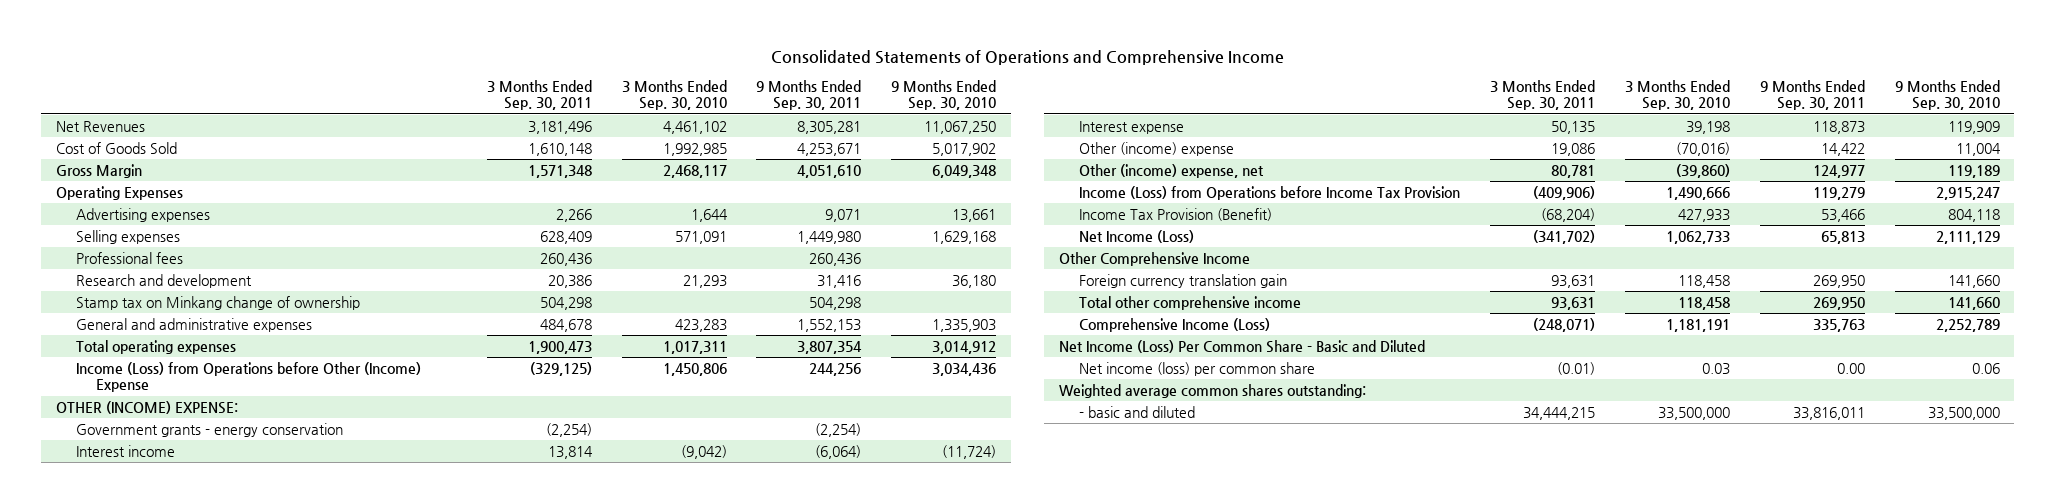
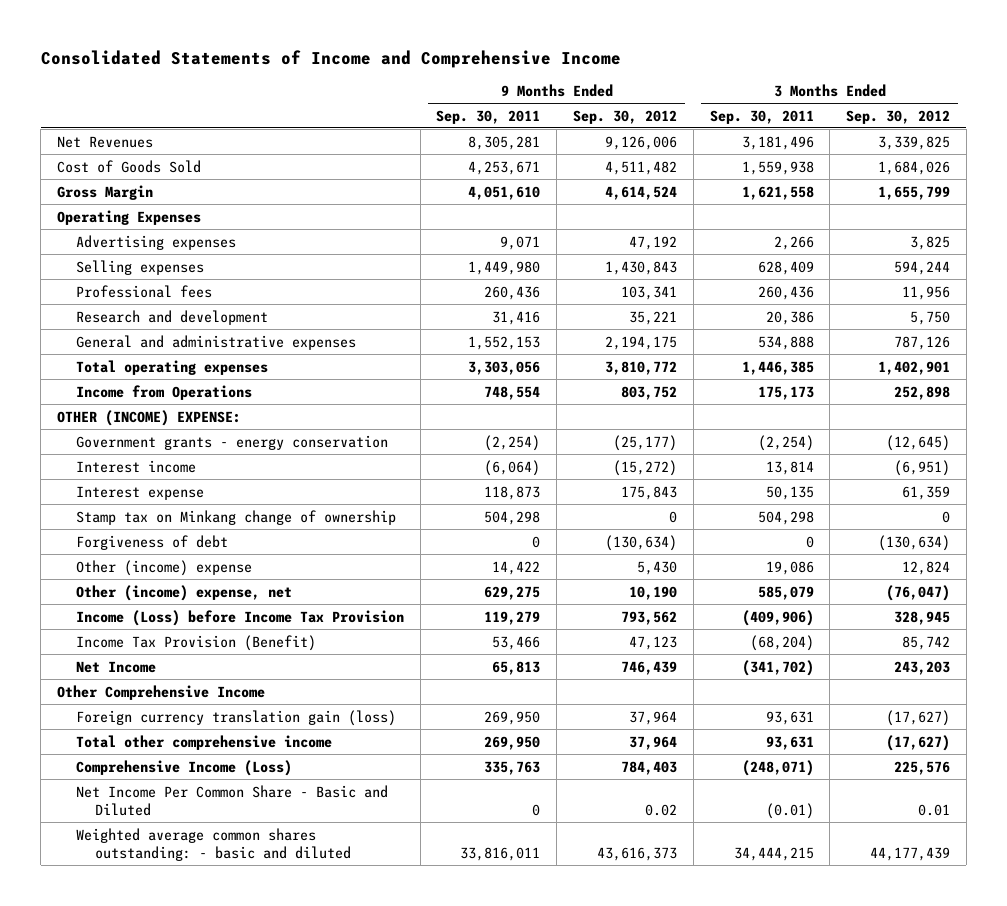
- Consolidated Statements of Operations and Comprehensive Income
+ Consolidated Statements of Income and Comprehensive Income
- | 3 Months Ended Sep. 30, 2011 | 3 Months Ended Sep. 30, 2010 | 9 Months Ended Sep. 30, 2011 | 9 Months Ended Sep. 30, 2010
+ | 9 Months Ended Sep. 30, 2011 | 9 Months Ended Sep. 30, 2012 | 3 Months Ended Sep. 30, 2011 | 3 Months Ended Sep. 30, 2012
- Cost of Goods Sold | 1,610,148 | 1,992,985 | 4,253,671 | 5,017,902
- Gross Margin | 1,571,348 | 2,468,117 | 4,051,610 | 6,049,348
+ Cost of Goods Sold | 4,253,671 | 4,511,482 | 1,559,938 | 1,684,026
+ Gross Margin | 4,051,610 | 4,614,524 | 1,621,558 | 1,655,799
- General and administrative expenses | 484,678 | 423,283 | 1,552,153 | 1,335,903
- Total operating expenses | 1,900,473 | 1,017,311 | 3,807,354 | 3,014,912
- Income (Loss) from Operations before Other (Income) Expense | (329,125) | 1,450,806 | 244,256 | 3,034,436
+ General and administrative expenses | 1,552,153 | 2,194,175 | 534,888 | 787,126
+ Total operating expenses | 3,303,056 | 3,810,772 | 1,446,385 | 1,402,901
+ Income from Operations | 748,554 | 803,752 | 175,173 | 252,898
moved down: Stamp tax on Minkang change of ownership | 504,298 | 0 | 504,298 | 0
+ Forgiveness of debt | 0 | (130,634) | 0 | (130,634)
- Other (income) expense, net | 80,781 | (39,860) | 124,977 | 119,189
- Income (Loss) from Operations before Income Tax Provision | (409,906) | 1,490,666 | 119,279 | 2,915,247
+ Other (income) expense, net | 629,275 | 10,190 | 585,079 | (76,047)
+ Income (Loss) before Income Tax Provision | 119,279 | 793,562 | (409,906) | 328,945
- Net Income (Loss) | (341,702) | 1,062,733 | 65,813 | 2,111,129
+ Net Income | 65,813 | 746,439 | (341,702) | 243,203
- Foreign currency translation gain | 93,631 | 118,458 | 269,950 | 141,660
+ Foreign currency translation gain (loss) | 269,950 | 37,964 | 93,631 | (17,627)
- Net Income (Loss) Per Common Share - Basic and Diluted
- Net income (loss) per common share | (0.01) | 0.03 | 0.00 | 0.06
- Weighted average common shares outstanding:
- - basic and diluted | 34,444,215 | 33,500,000 | 33,816,011 | 33,500,000
+ Net Income Per Common Share - Basic and Diluted | 0 | 0.02 | (0.01) | 0.01
+ Weighted average common shares outstanding: - basic and diluted | 33,816,011 | 43,616,373 | 34,444,215 | 44,177,439

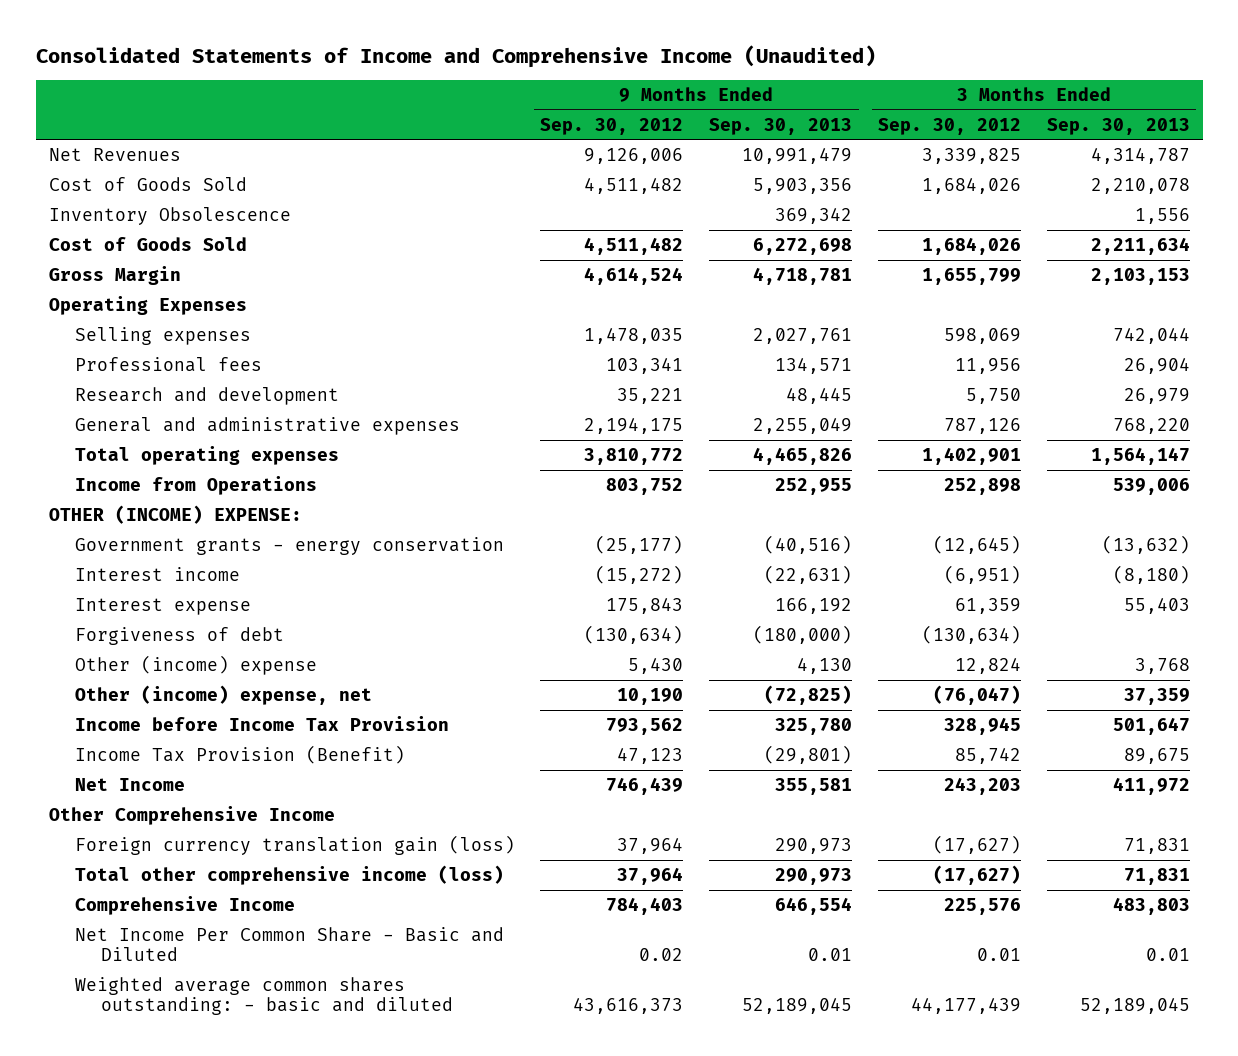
- Consolidated Statements of Income and Comprehensive Income
+ Consolidated Statements of Income and Comprehensive Income (Unaudited)
- | 9 Months Ended Sep. 30, 2011 | 9 Months Ended Sep. 30, 2012 | 3 Months Ended Sep. 30, 2011 | 3 Months Ended Sep. 30, 2012
+ | 9 Months Ended Sep. 30, 2012 | 9 Months Ended Sep. 30, 2013 | 3 Months Ended Sep. 30, 2012 | 3 Months Ended Sep. 30, 2013
+ Inventory Obsolescence | | 369,342 | | 1,556
+ Cost of Goods Sold | 4,511,482 | 6,272,698 | 1,684,026 | 2,211,634
- Advertising expenses | 9,071 | 47,192 | 2,266 | 3,825
- Selling expenses | 1,449,980 | 1,430,843 | 628,409 | 594,244
+ Selling expenses | 1,478,035 | 2,027,761 | 598,069 | 742,044
- Stamp tax on Minkang change of ownership | 504,298 | 0 | 504,298 | 0
- Income (Loss) before Income Tax Provision | 119,279 | 793,562 | (409,906) | 328,945
+ Income before Income Tax Provision | 793,562 | 325,780 | 328,945 | 501,647
- Total other comprehensive income | 269,950 | 37,964 | 93,631 | (17,627)
- Comprehensive Income (Loss) | 335,763 | 784,403 | (248,071) | 225,576
+ Total other comprehensive income (loss) | 37,964 | 290,973 | (17,627) | 71,831
+ Comprehensive Income | 784,403 | 646,554 | 225,576 | 483,803

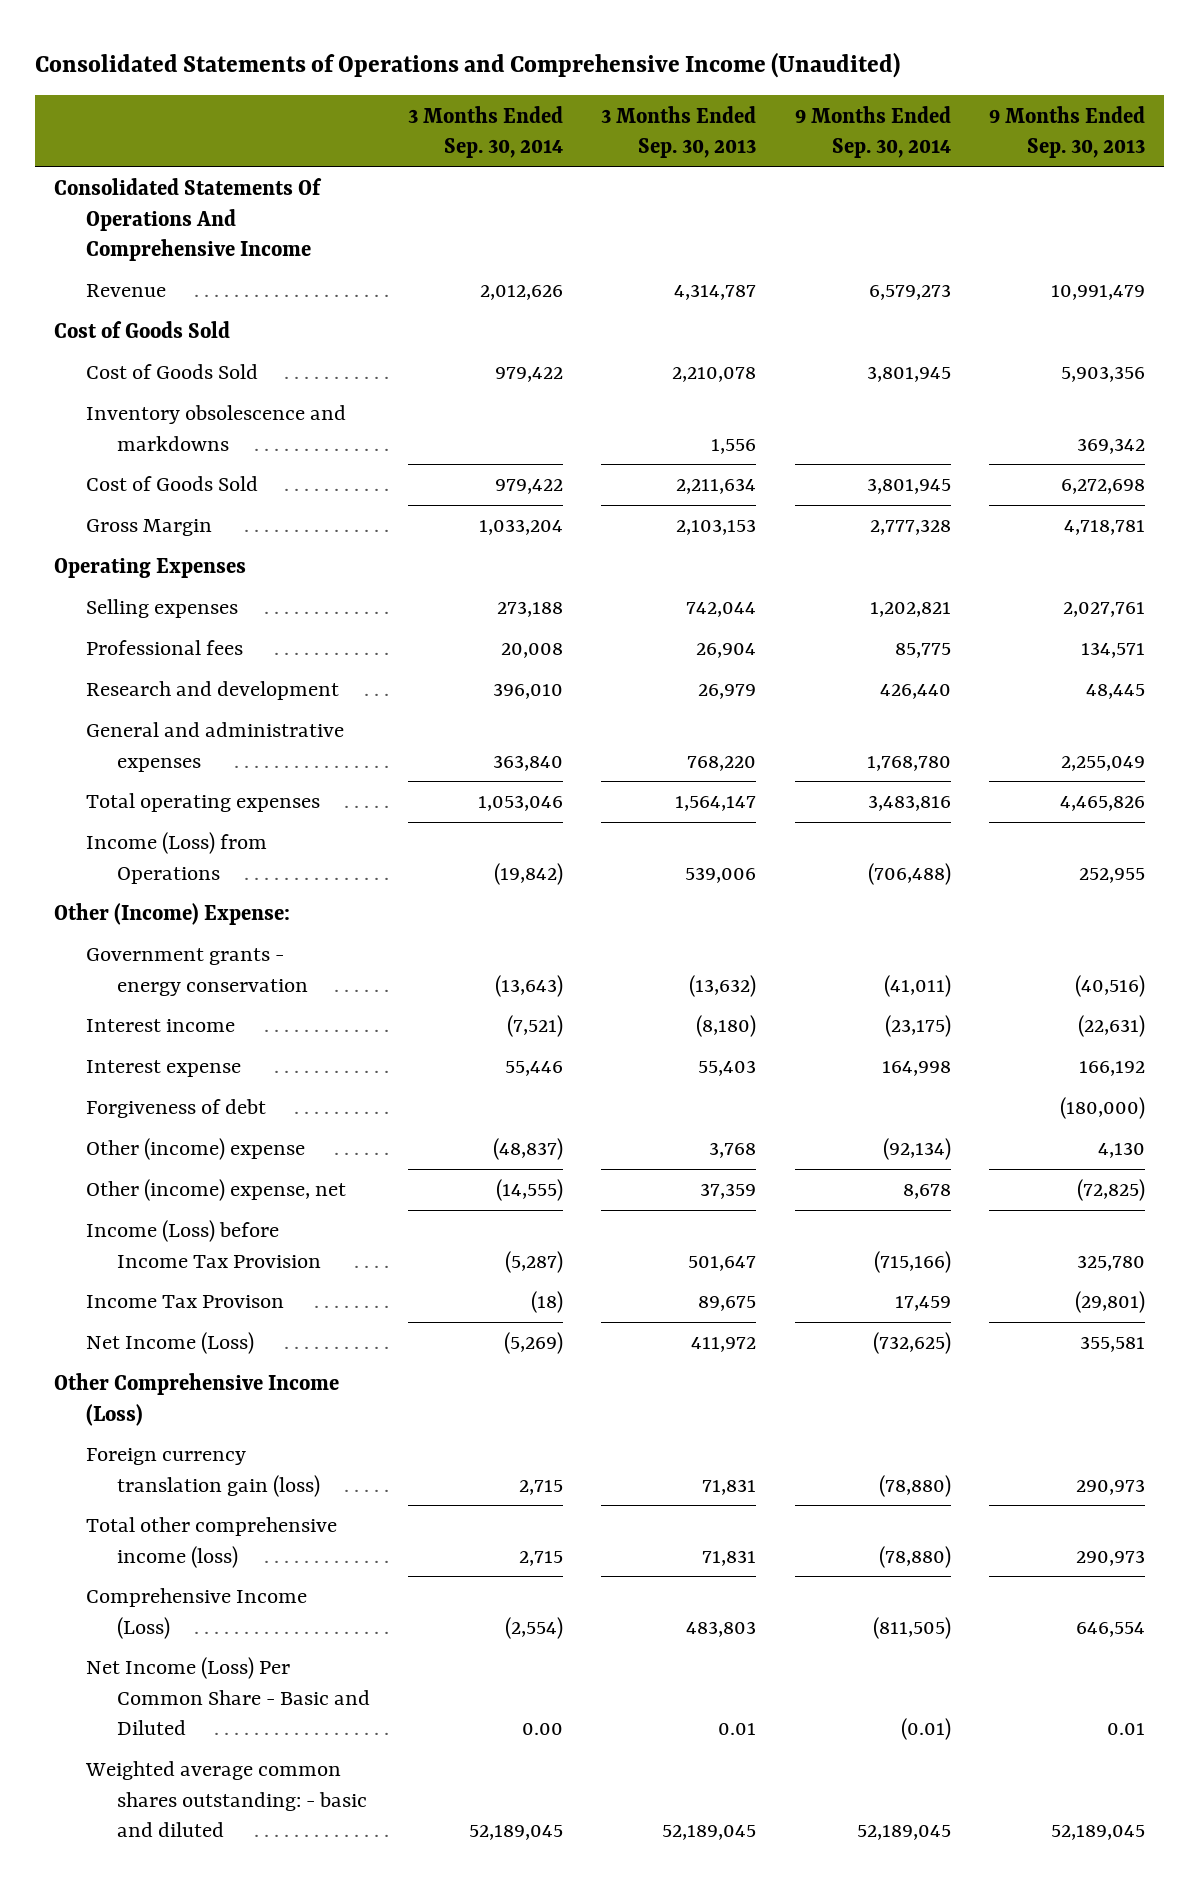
- Consolidated Statements of Income and Comprehensive Income (Unaudited)
+ Consolidated Statements of Operations and Comprehensive Income (Unaudited)
- | 9 Months Ended Sep. 30, 2012 | 9 Months Ended Sep. 30, 2013 | 3 Months Ended Sep. 30, 2012 | 3 Months Ended Sep. 30, 2013
+ | 3 Months Ended Sep. 30, 2014 | 3 Months Ended Sep. 30, 2013 | 9 Months Ended Sep. 30, 2014 | 9 Months Ended Sep. 30, 2013
- Net Revenues | 9,126,006 | 10,991,479 | 3,339,825 | 4,314,787
+ Consolidated Statements Of Operations And Comprehensive Income
+ Revenue | 2,012,626 | 4,314,787 | 6,579,273 | 10,991,479
+ Cost of Goods Sold
- Inventory Obsolescence | | 369,342 | | 1,556
+ Inventory obsolescence and markdowns | | 1,556 | | 369,342
- Income from Operations | 803,752 | 252,955 | 252,898 | 539,006
- OTHER (INCOME) EXPENSE:
+ Income (Loss) from Operations | (19,842) | 539,006 | (706,488) | 252,955
+ Other (Income) Expense:
- Income before Income Tax Provision | 793,562 | 325,780 | 328,945 | 501,647
- Income Tax Provision (Benefit) | 47,123 | (29,801) | 85,742 | 89,675
- Net Income | 746,439 | 355,581 | 243,203 | 411,972
- Other Comprehensive Income
+ Income (Loss) before Income Tax Provision | (5,287) | 501,647 | (715,166) | 325,780
+ Income Tax Provison | (18) | 89,675 | 17,459 | (29,801)
+ Net Income (Loss) | (5,269) | 411,972 | (732,625) | 355,581
+ Other Comprehensive Income (Loss)
- Comprehensive Income | 784,403 | 646,554 | 225,576 | 483,803
- Net Income Per Common Share - Basic and Diluted | 0.02 | 0.01 | 0.01 | 0.01
+ Comprehensive Income (Loss) | (2,554) | 483,803 | (811,505) | 646,554
+ Net Income (Loss) Per Common Share - Basic and Diluted | 0.00 | 0.01 | (0.01) | 0.01

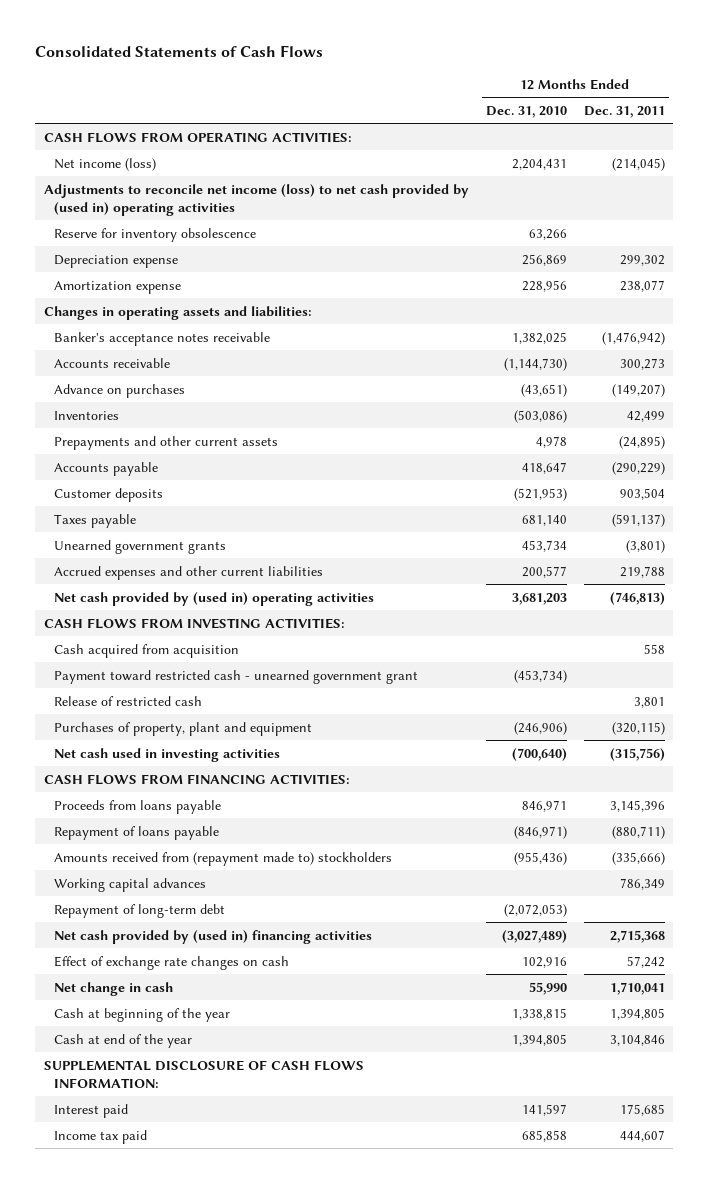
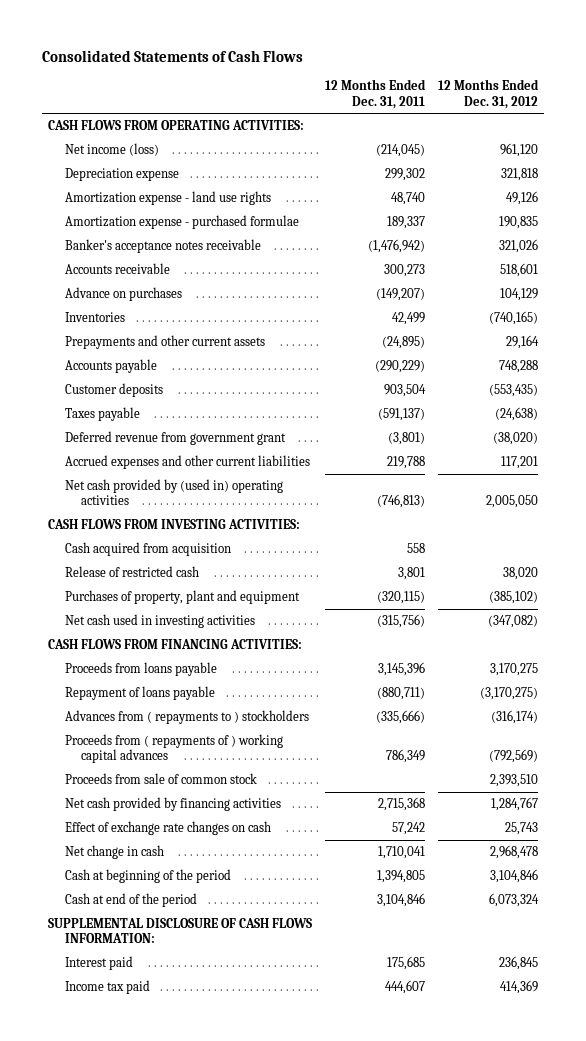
- | 12 Months Ended Dec. 31, 2010 | 12 Months Ended Dec. 31, 2011
+ | 12 Months Ended Dec. 31, 2011 | 12 Months Ended Dec. 31, 2012
- Adjustments to reconcile net income (loss) to net cash provided by (used in) operating activities
- Reserve for inventory obsolescence | 63,266 |
- Amortization expense | 228,956 | 238,077
- Changes in operating assets and liabilities:
+ Amortization expense - land use rights | 48,740 | 49,126
+ Amortization expense - purchased formulae | 189,337 | 190,835
- Unearned government grants | 453,734 | (3,801)
+ Deferred revenue from government grant | (3,801) | (38,020)
- Payment toward restricted cash - unearned government grant | (453,734) |
- Amounts received from (repayment made to) stockholders | (955,436) | (335,666)
- Working capital advances | | 786,349
- Repayment of long-term debt | (2,072,053) |
- Net cash provided by (used in) financing activities | (3,027,489) | 2,715,368
+ Advances from ( repayments to ) stockholders | (335,666) | (316,174)
+ Proceeds from ( repayments of ) working capital advances | 786,349 | (792,569)
+ Proceeds from sale of common stock | | 2,393,510
+ Net cash provided by financing activities | 2,715,368 | 1,284,767
- Cash at beginning of the year | 1,338,815 | 1,394,805
- Cash at end of the year | 1,394,805 | 3,104,846
+ Cash at beginning of the period | 1,394,805 | 3,104,846
+ Cash at end of the period | 3,104,846 | 6,073,324

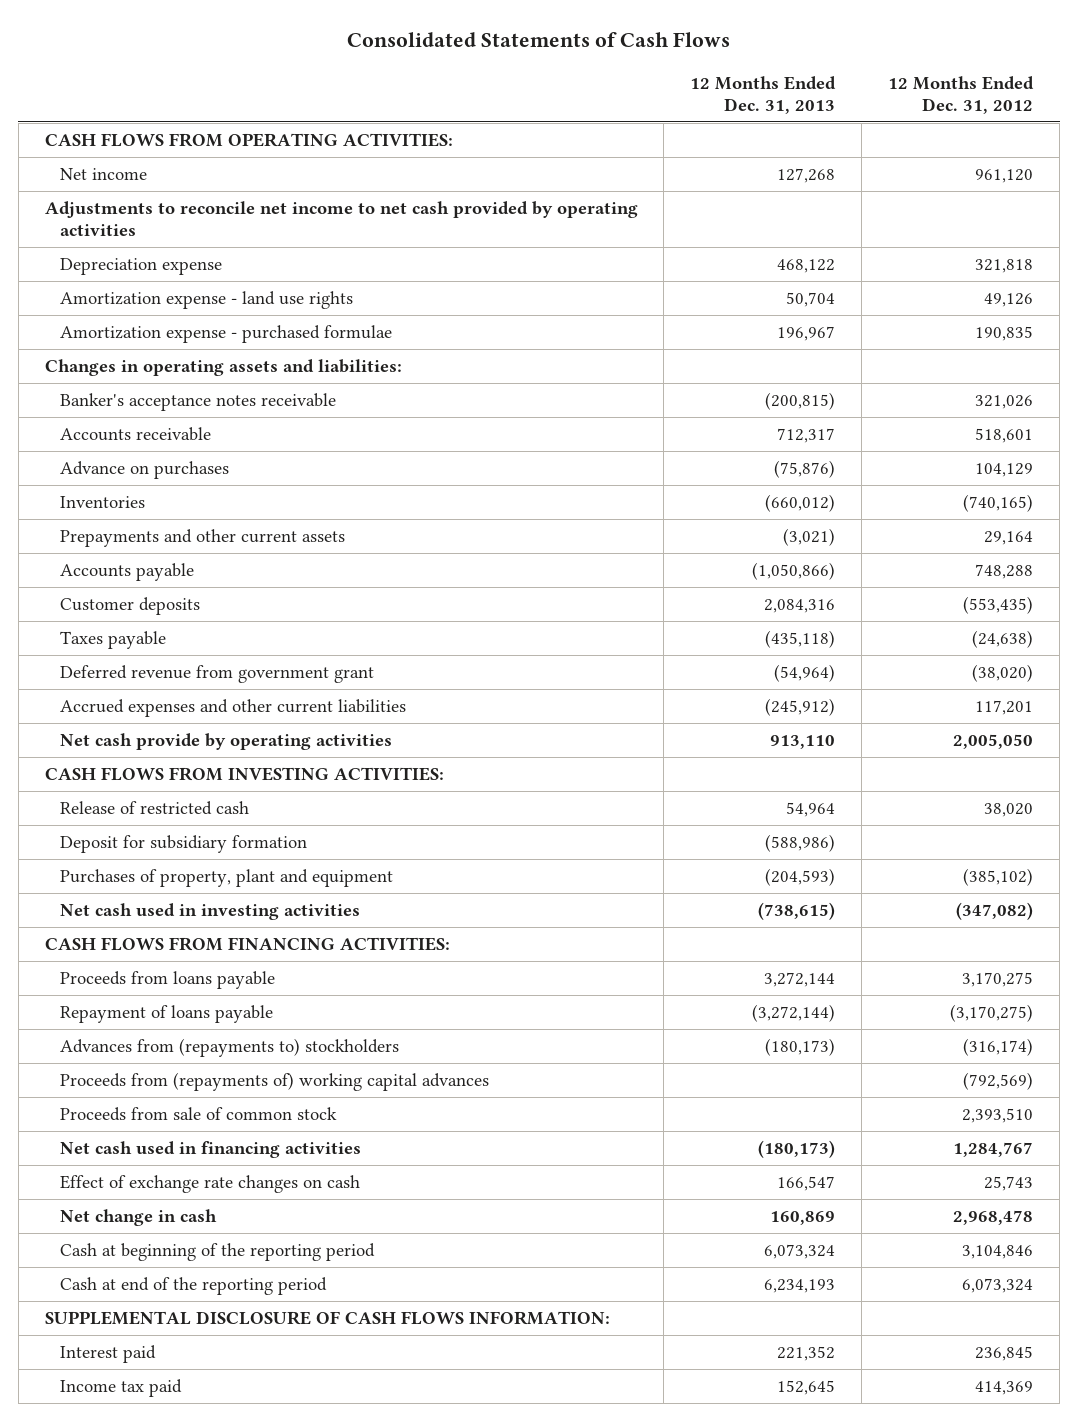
- | 12 Months Ended Dec. 31, 2011 | 12 Months Ended Dec. 31, 2012
+ | 12 Months Ended Dec. 31, 2013 | 12 Months Ended Dec. 31, 2012
- Net income (loss) | (214,045) | 961,120
+ Net income | 127,268 | 961,120
+ Adjustments to reconcile net income to net cash provided by operating activities
+ Changes in operating assets and liabilities:
- Net cash provided by (used in) operating activities | (746,813) | 2,005,050
+ Net cash provide by operating activities | 913,110 | 2,005,050
- Cash acquired from acquisition | 558 |
+ Deposit for subsidiary formation | (588,986) |
- Advances from ( repayments to ) stockholders | (335,666) | (316,174)
- Proceeds from ( repayments of ) working capital advances | 786,349 | (792,569)
+ Advances from (repayments to) stockholders | (180,173) | (316,174)
+ Proceeds from (repayments of) working capital advances | | (792,569)
- Net cash provided by financing activities | 2,715,368 | 1,284,767
+ Net cash used in financing activities | (180,173) | 1,284,767
- Cash at beginning of the period | 1,394,805 | 3,104,846
- Cash at end of the period | 3,104,846 | 6,073,324
+ Cash at beginning of the reporting period | 6,073,324 | 3,104,846
+ Cash at end of the reporting period | 6,234,193 | 6,073,324

